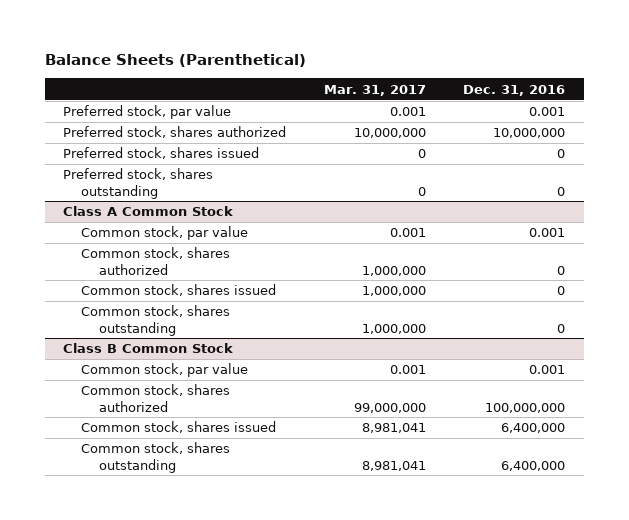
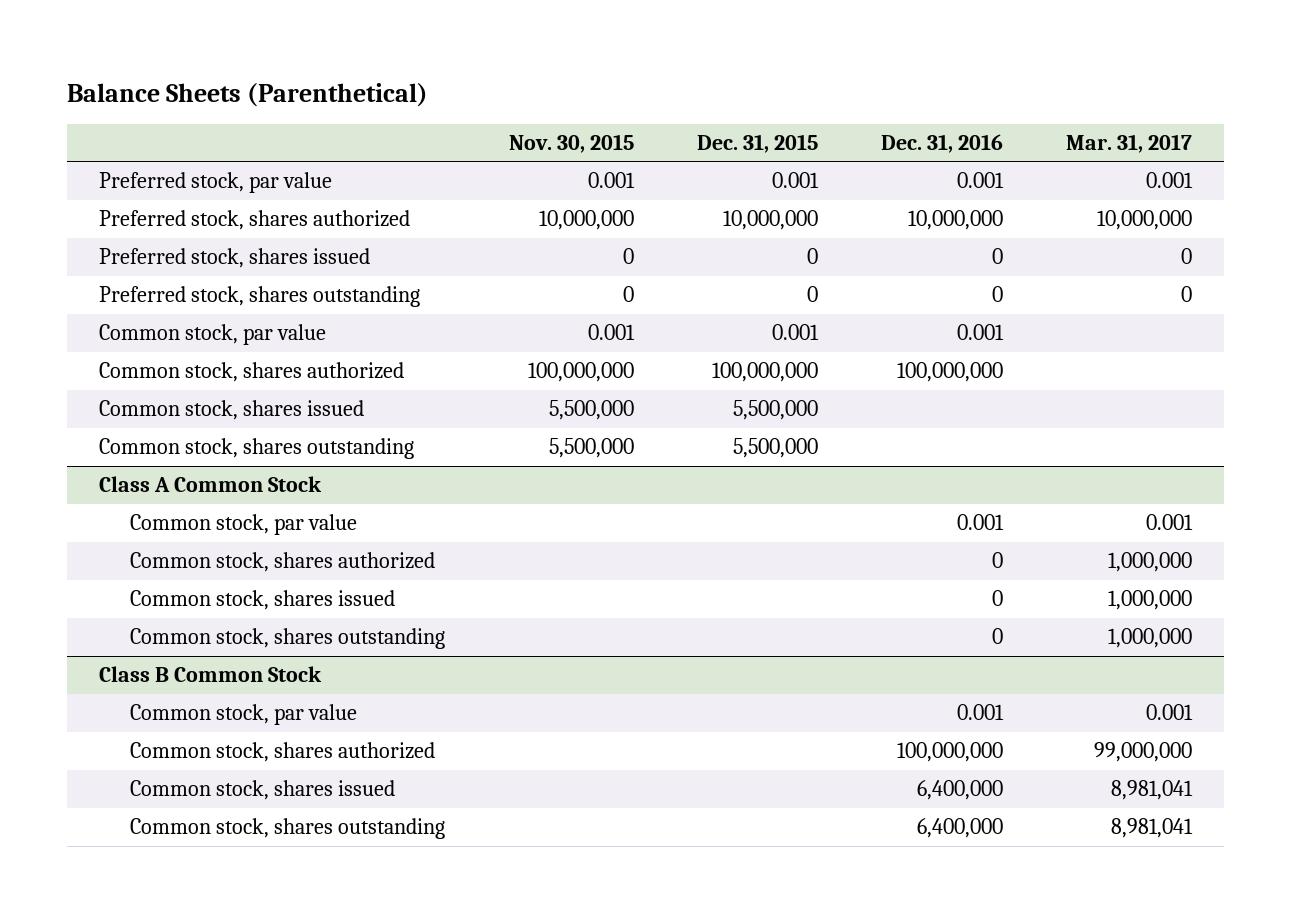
- | Mar. 31, 2017 | Dec. 31, 2016
+ | Nov. 30, 2015 | Dec. 31, 2015 | Dec. 31, 2016 | Mar. 31, 2017
+ Common stock, par value | 0.001 | 0.001 | 0.001 |
+ Common stock, shares authorized | 100,000,000 | 100,000,000 | 100,000,000 |
+ Common stock, shares issued | 5,500,000 | 5,500,000 | |
+ Common stock, shares outstanding | 5,500,000 | 5,500,000 | |

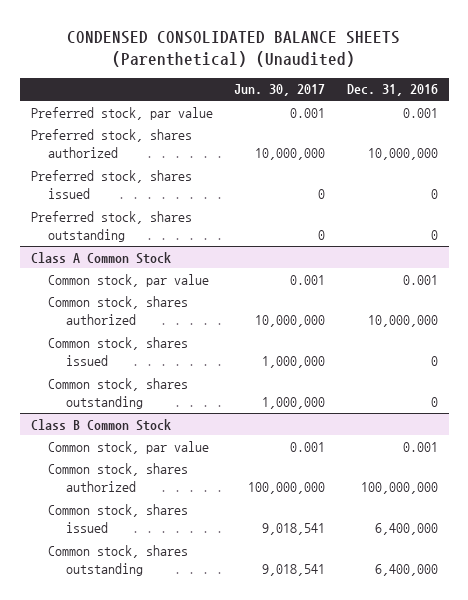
- Balance Sheets (Parenthetical)
+ CONDENSED CONSOLIDATED BALANCE SHEETS (Parenthetical) (Unaudited)
- | Nov. 30, 2015 | Dec. 31, 2015 | Dec. 31, 2016 | Mar. 31, 2017
+ | Jun. 30, 2017 | Dec. 31, 2016
- Common stock, par value | 0.001 | 0.001 | 0.001 |
- Common stock, shares authorized | 100,000,000 | 100,000,000 | 100,000,000 |
- Common stock, shares issued | 5,500,000 | 5,500,000 | |
- Common stock, shares outstanding | 5,500,000 | 5,500,000 | |
@ Class A Common Stock
- Common stock, shares authorized | | | 0 | 1,000,000
+ Common stock, shares authorized | 10,000,000 | 10,000,000

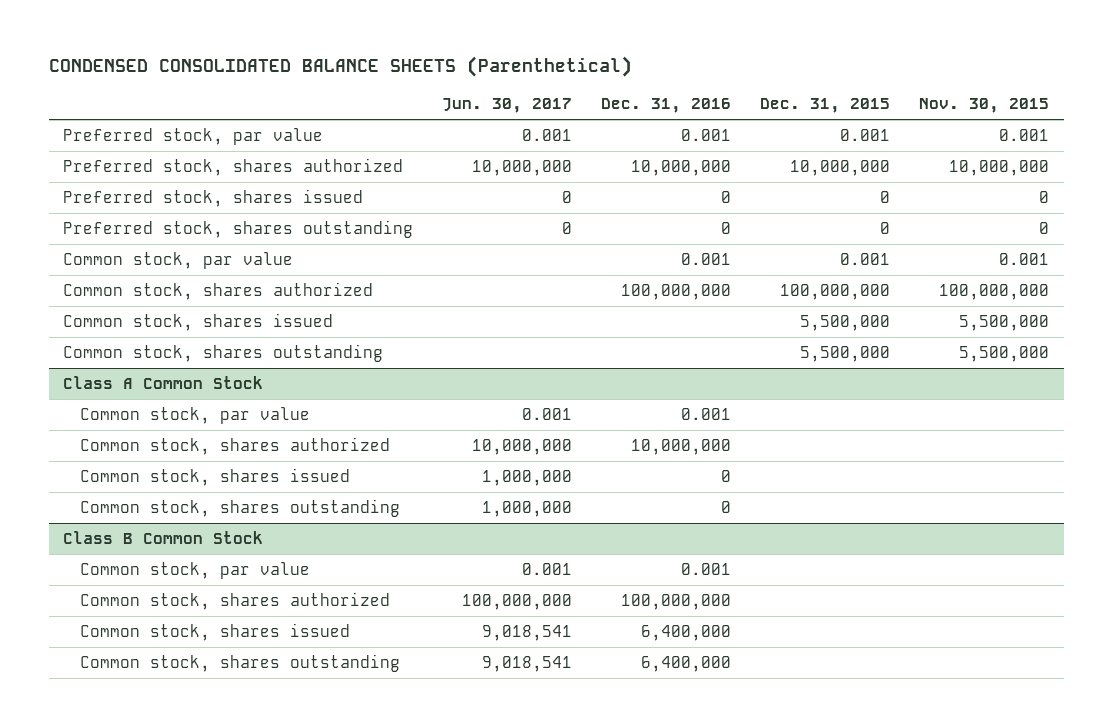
- CONDENSED CONSOLIDATED BALANCE SHEETS (Parenthetical) (Unaudited)
+ CONDENSED CONSOLIDATED BALANCE SHEETS (Parenthetical)
- | Jun. 30, 2017 | Dec. 31, 2016
+ | Jun. 30, 2017 | Dec. 31, 2016 | Dec. 31, 2015 | Nov. 30, 2015
+ Common stock, par value | | 0.001 | 0.001 | 0.001
+ Common stock, shares authorized | | 100,000,000 | 100,000,000 | 100,000,000
+ Common stock, shares issued | | | 5,500,000 | 5,500,000
+ Common stock, shares outstanding | | | 5,500,000 | 5,500,000

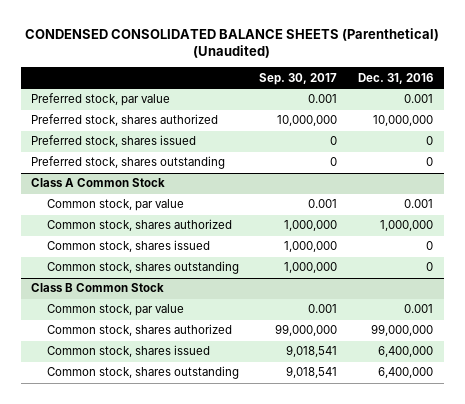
- CONDENSED CONSOLIDATED BALANCE SHEETS (Parenthetical)
+ CONDENSED CONSOLIDATED BALANCE SHEETS (Parenthetical) (Unaudited)
- | Jun. 30, 2017 | Dec. 31, 2016 | Dec. 31, 2015 | Nov. 30, 2015
+ | Sep. 30, 2017 | Dec. 31, 2016
- Common stock, par value | | 0.001 | 0.001 | 0.001
- Common stock, shares authorized | | 100,000,000 | 100,000,000 | 100,000,000
- Common stock, shares issued | | | 5,500,000 | 5,500,000
- Common stock, shares outstanding | | | 5,500,000 | 5,500,000
@ Class A Common Stock
- Common stock, shares authorized | 10,000,000 | 10,000,000 | |
+ Common stock, shares authorized | 1,000,000 | 1,000,000
@ Class B Common Stock
- Common stock, shares authorized | 100,000,000 | 100,000,000 | |
+ Common stock, shares authorized | 99,000,000 | 99,000,000

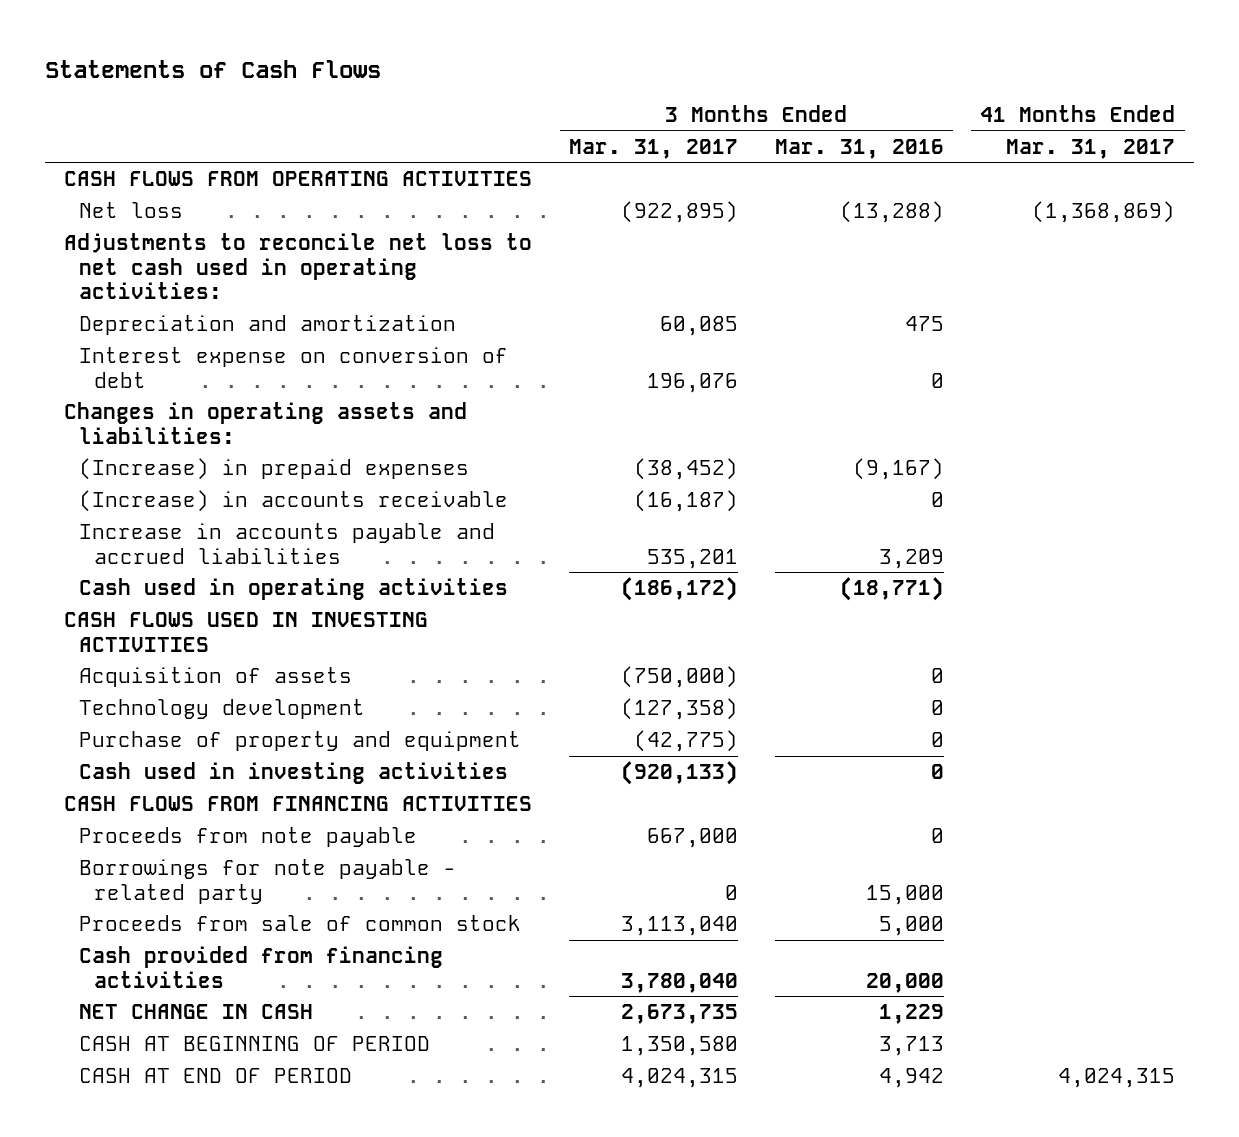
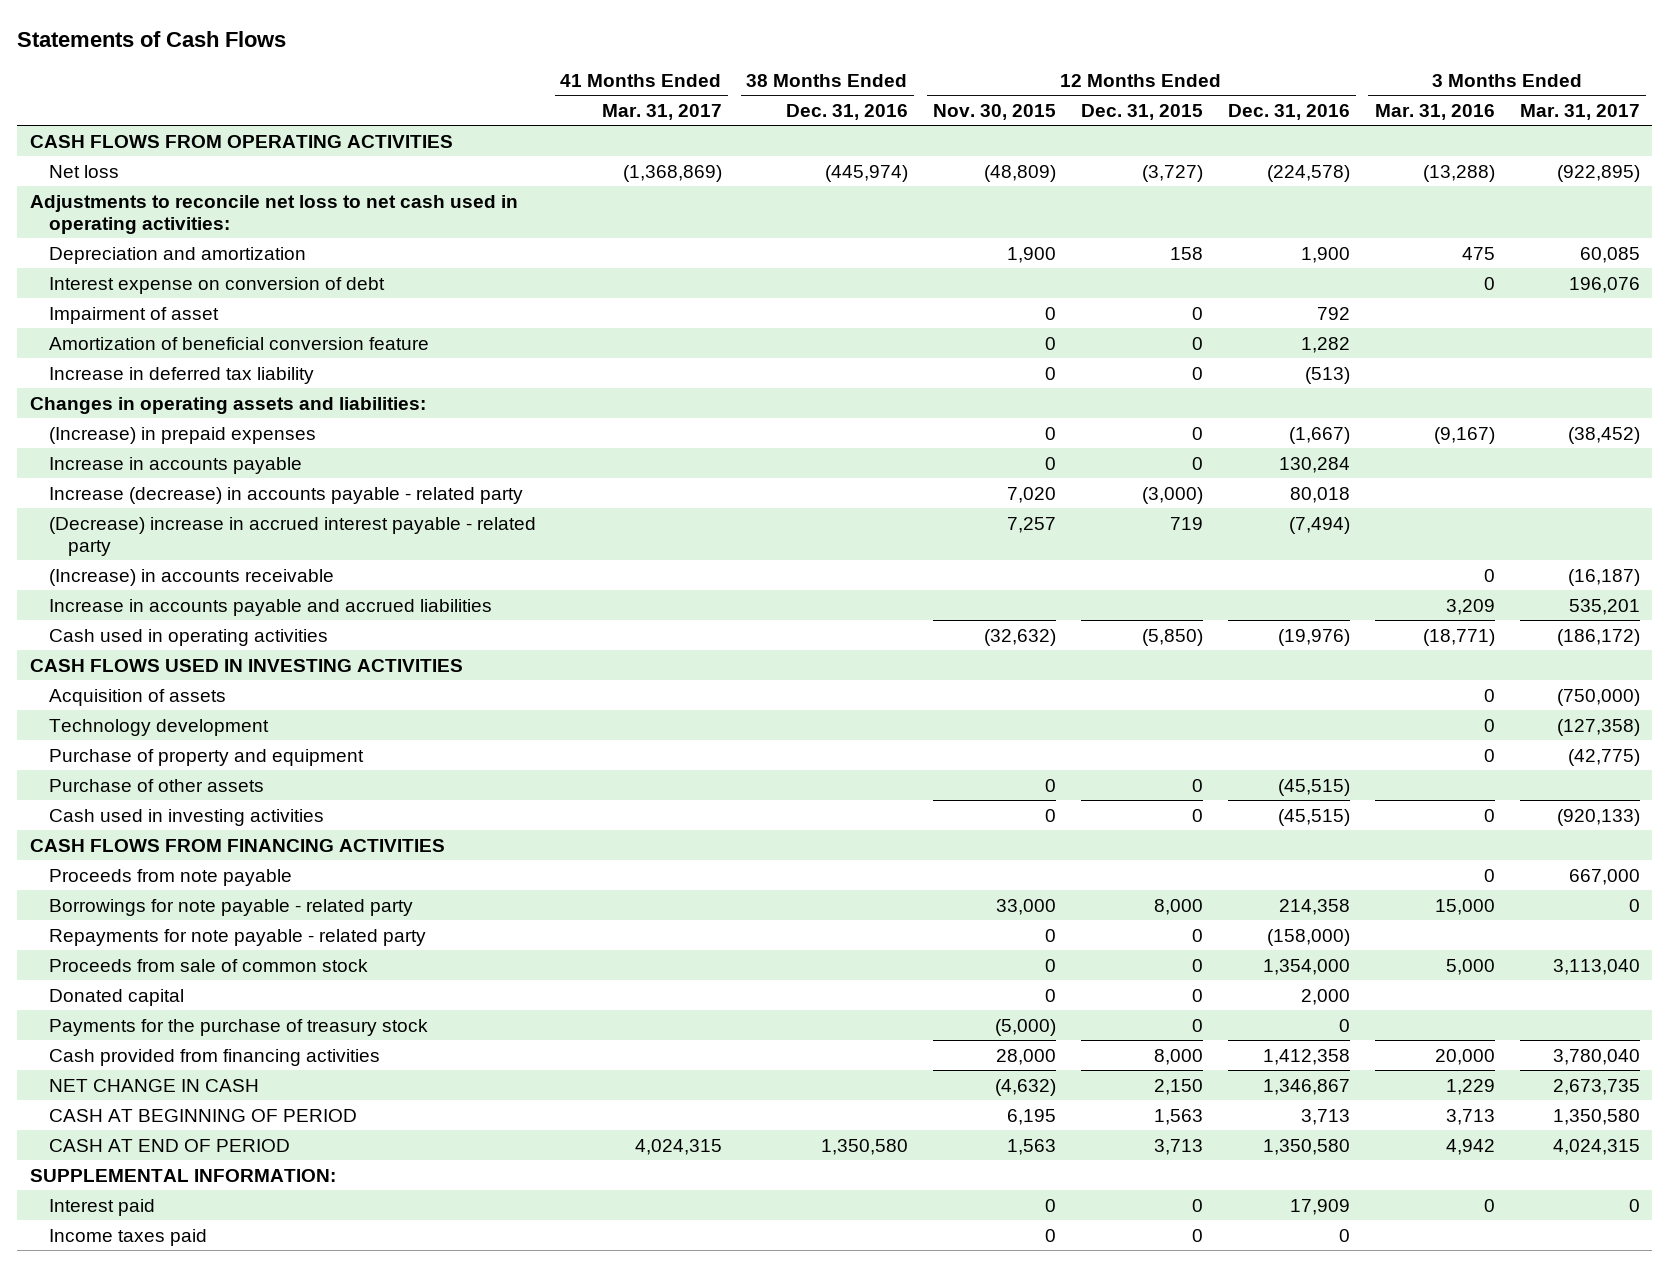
- | 3 Months Ended Mar. 31, 2017 | 3 Months Ended Mar. 31, 2016 | 41 Months Ended Mar. 31, 2017
+ | 41 Months Ended Mar. 31, 2017 | 38 Months Ended Dec. 31, 2016 | 12 Months Ended Nov. 30, 2015 | 12 Months Ended Dec. 31, 2015 | 12 Months Ended Dec. 31, 2016 | 3 Months Ended Mar. 31, 2016 | 3 Months Ended Mar. 31, 2017
+ Impairment of asset | | | 0 | 0 | 792 | |
+ Amortization of beneficial conversion feature | | | 0 | 0 | 1,282 | |
+ Increase in deferred tax liability | | | 0 | 0 | (513) | |
+ Increase in accounts payable | | | 0 | 0 | 130,284 | |
+ Increase (decrease) in accounts payable - related party | | | 7,020 | (3,000) | 80,018 | |
+ (Decrease) increase in accrued interest payable - related party | | | 7,257 | 719 | (7,494) | |
+ Purchase of other assets | | | 0 | 0 | (45,515) | |
+ Repayments for note payable - related party | | | 0 | 0 | (158,000) | |
+ Donated capital | | | 0 | 0 | 2,000 | |
+ Payments for the purchase of treasury stock | | | (5,000) | 0 | 0 | |
+ SUPPLEMENTAL INFORMATION:
+ Interest paid | | | 0 | 0 | 17,909 | 0 | 0
+ Income taxes paid | | | 0 | 0 | 0 | |

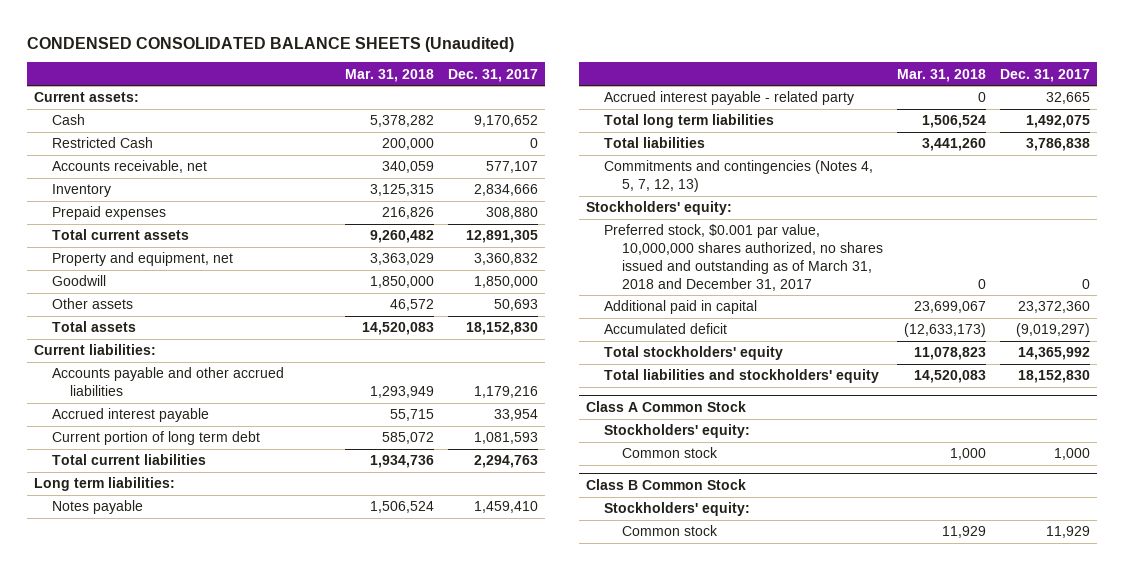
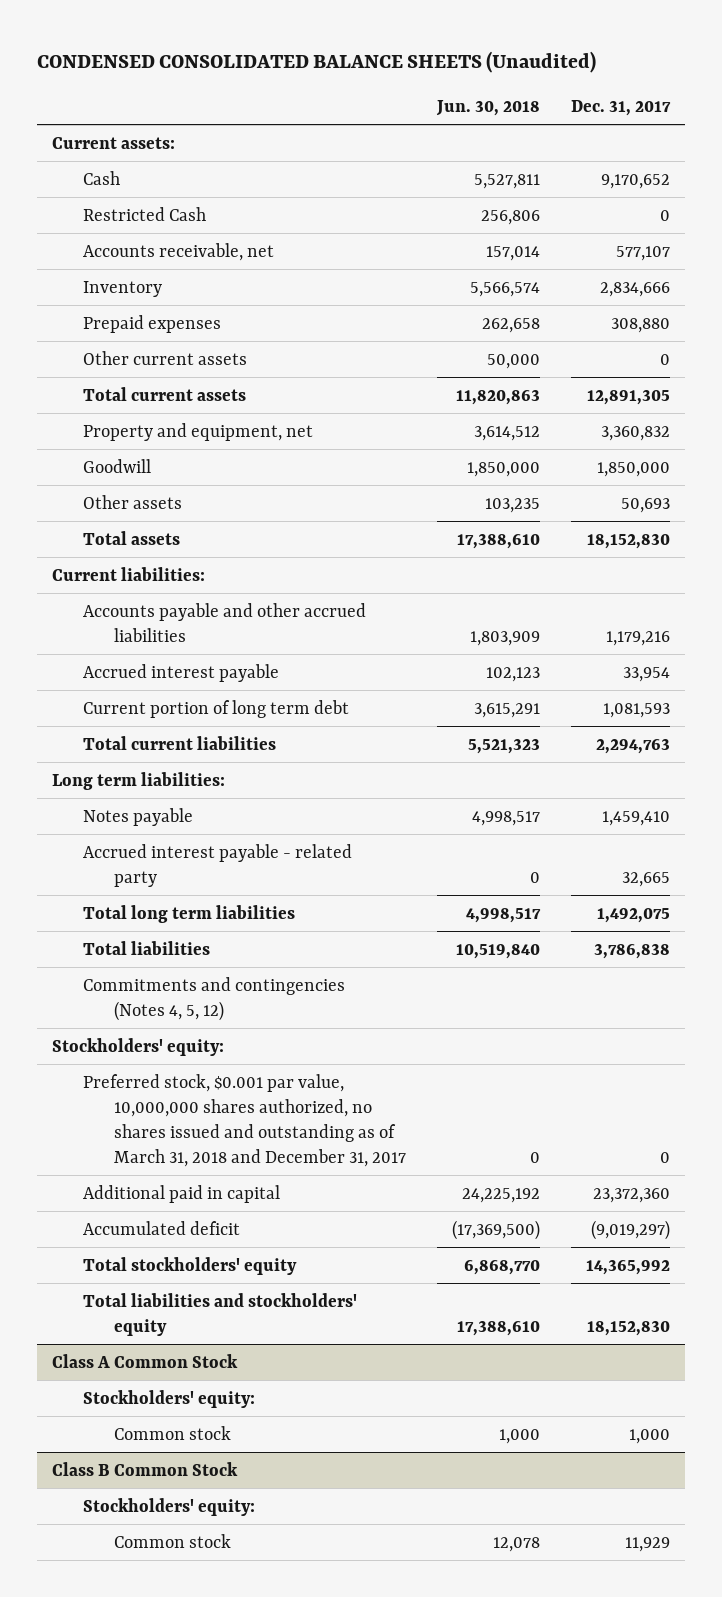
- | Mar. 31, 2018 | Dec. 31, 2017
+ | Jun. 30, 2018 | Dec. 31, 2017
+ Other current assets | 50,000 | 0
- Commitments and contingencies (Notes 4, 5, 7, 12, 13)
+ Commitments and contingencies (Notes 4, 5, 12)

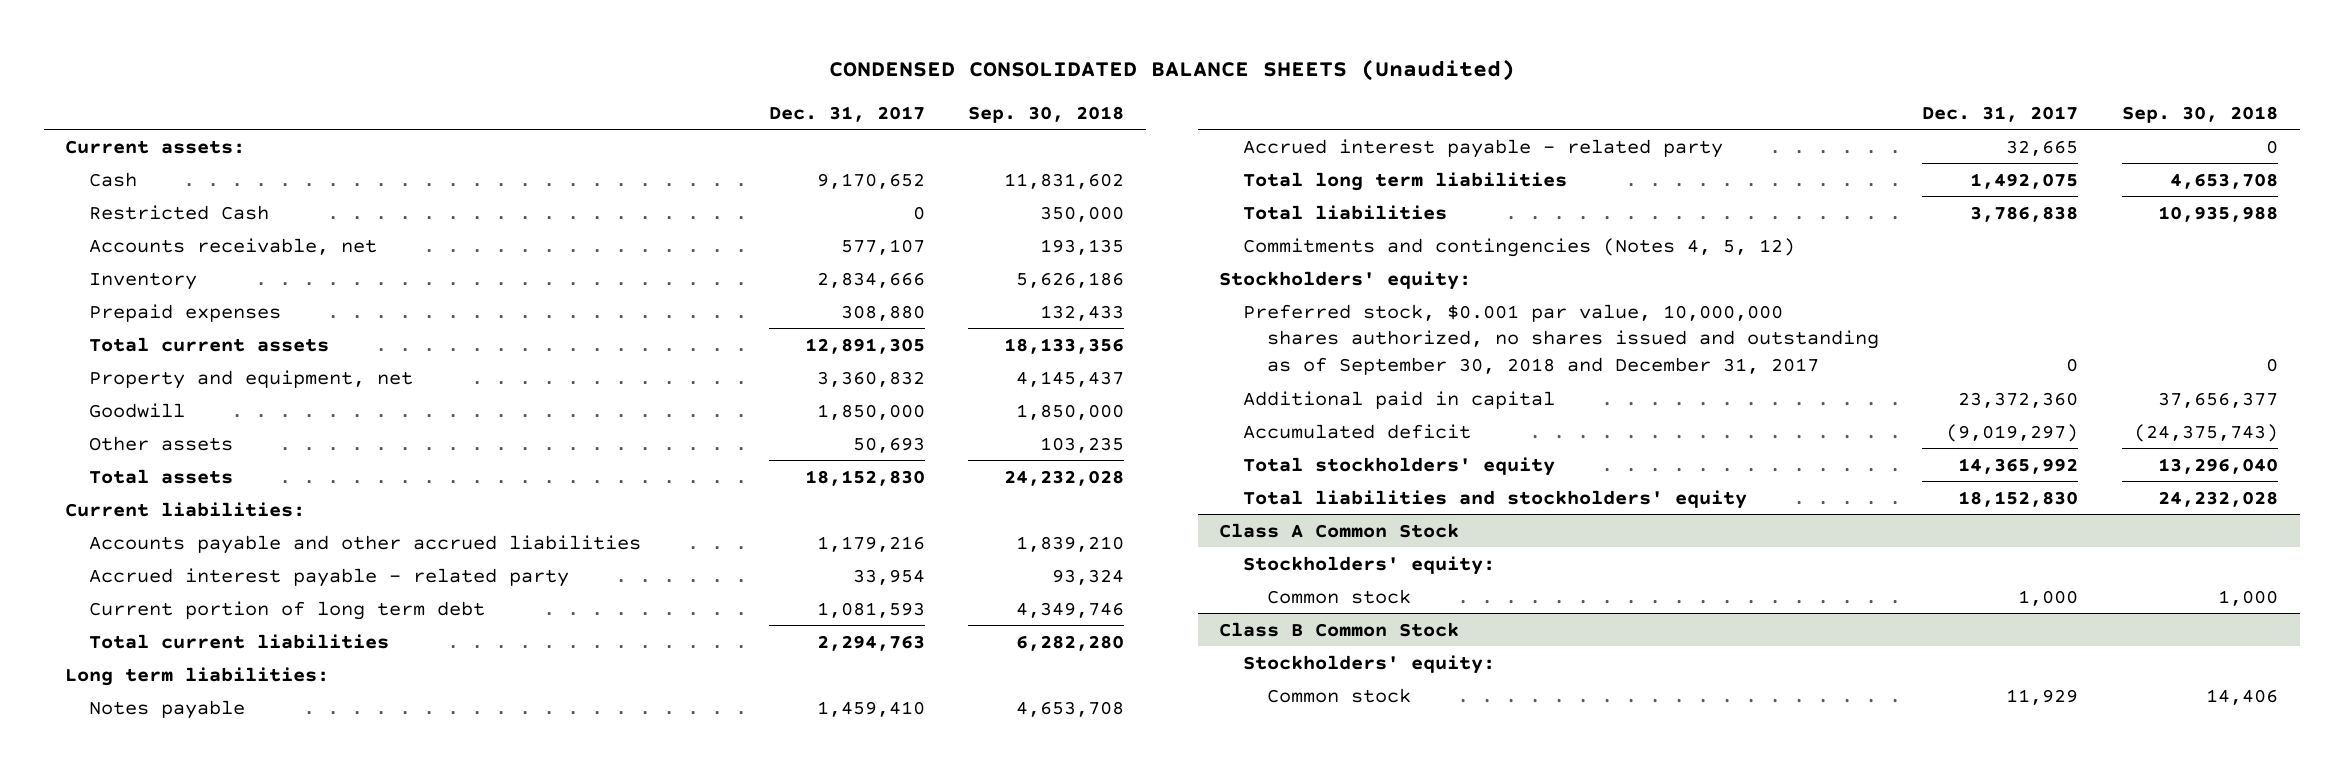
- | Jun. 30, 2018 | Dec. 31, 2017
+ | Dec. 31, 2017 | Sep. 30, 2018
- Other current assets | 50,000 | 0
- Accrued interest payable | 102,123 | 33,954
+ Accrued interest payable - related party | 33,954 | 93,324
- Preferred stock, $0.001 par value, 10,000,000 shares authorized, no shares issued and outstanding as of March 31, 2018 and December 31, 2017 | 0 | 0
+ Preferred stock, $0.001 par value, 10,000,000 shares authorized, no shares issued and outstanding as of September 30, 2018 and December 31, 2017 | 0 | 0

